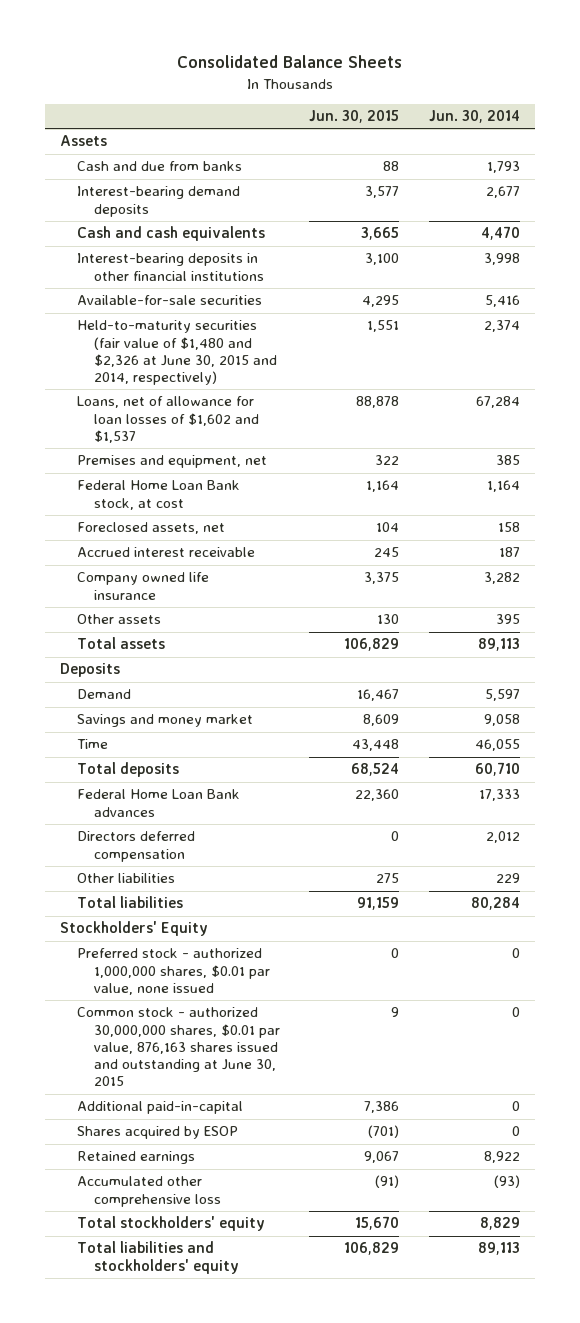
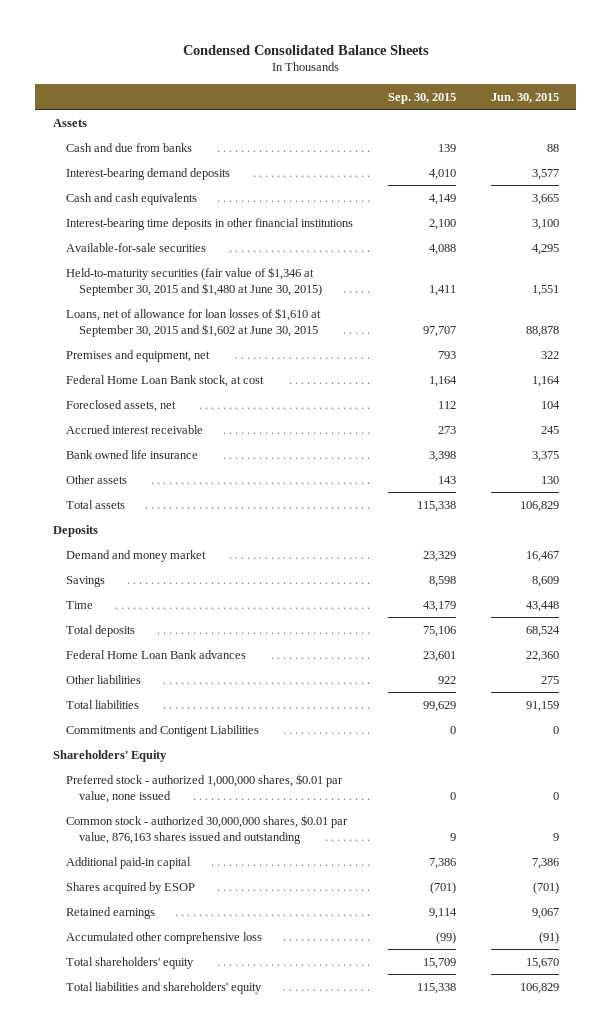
- Consolidated Balance Sheets
+ Condensed Consolidated Balance Sheets
- | Jun. 30, 2015 | Jun. 30, 2014
+ | Sep. 30, 2015 | Jun. 30, 2015
- Interest-bearing deposits in other financial institutions | 3,100 | 3,998
+ Interest-bearing time deposits in other financial institutions | 2,100 | 3,100
- Held-to-maturity securities (fair value of $1,480 and $2,326 at June 30, 2015 and 2014, respectively) | 1,551 | 2,374
- Loans, net of allowance for loan losses of $1,602 and $1,537 | 88,878 | 67,284
+ Held-to-maturity securities (fair value of $1,346 at September 30, 2015 and $1,480 at June 30, 2015) | 1,411 | 1,551
+ Loans, net of allowance for loan losses of $1,610 at September 30, 2015 and $1,602 at June 30, 2015 | 97,707 | 88,878
- Company owned life insurance | 3,375 | 3,282
+ Bank owned life insurance | 3,398 | 3,375
- Demand | 16,467 | 5,597
- Savings and money market | 8,609 | 9,058
+ Demand and money market | 23,329 | 16,467
+ Savings | 8,598 | 8,609
- Directors deferred compensation | 0 | 2,012
- Stockholders' Equity
+ Commitments and Contigent Liabilities | 0 | 0
+ Shareholders' Equity
- Common stock - authorized 30,000,000 shares, $0.01 par value, 876,163 shares issued and outstanding at June 30, 2015 | 9 | 0
- Additional paid-in-capital | 7,386 | 0
+ Common stock - authorized 30,000,000 shares, $0.01 par value, 876,163 shares issued and outstanding | 9 | 9
+ Additional paid-in capital | 7,386 | 7,386
- Total stockholders' equity | 15,670 | 8,829
- Total liabilities and stockholders' equity | 106,829 | 89,113
+ Total shareholders' equity | 15,709 | 15,670
+ Total liabilities and shareholders' equity | 115,338 | 106,829

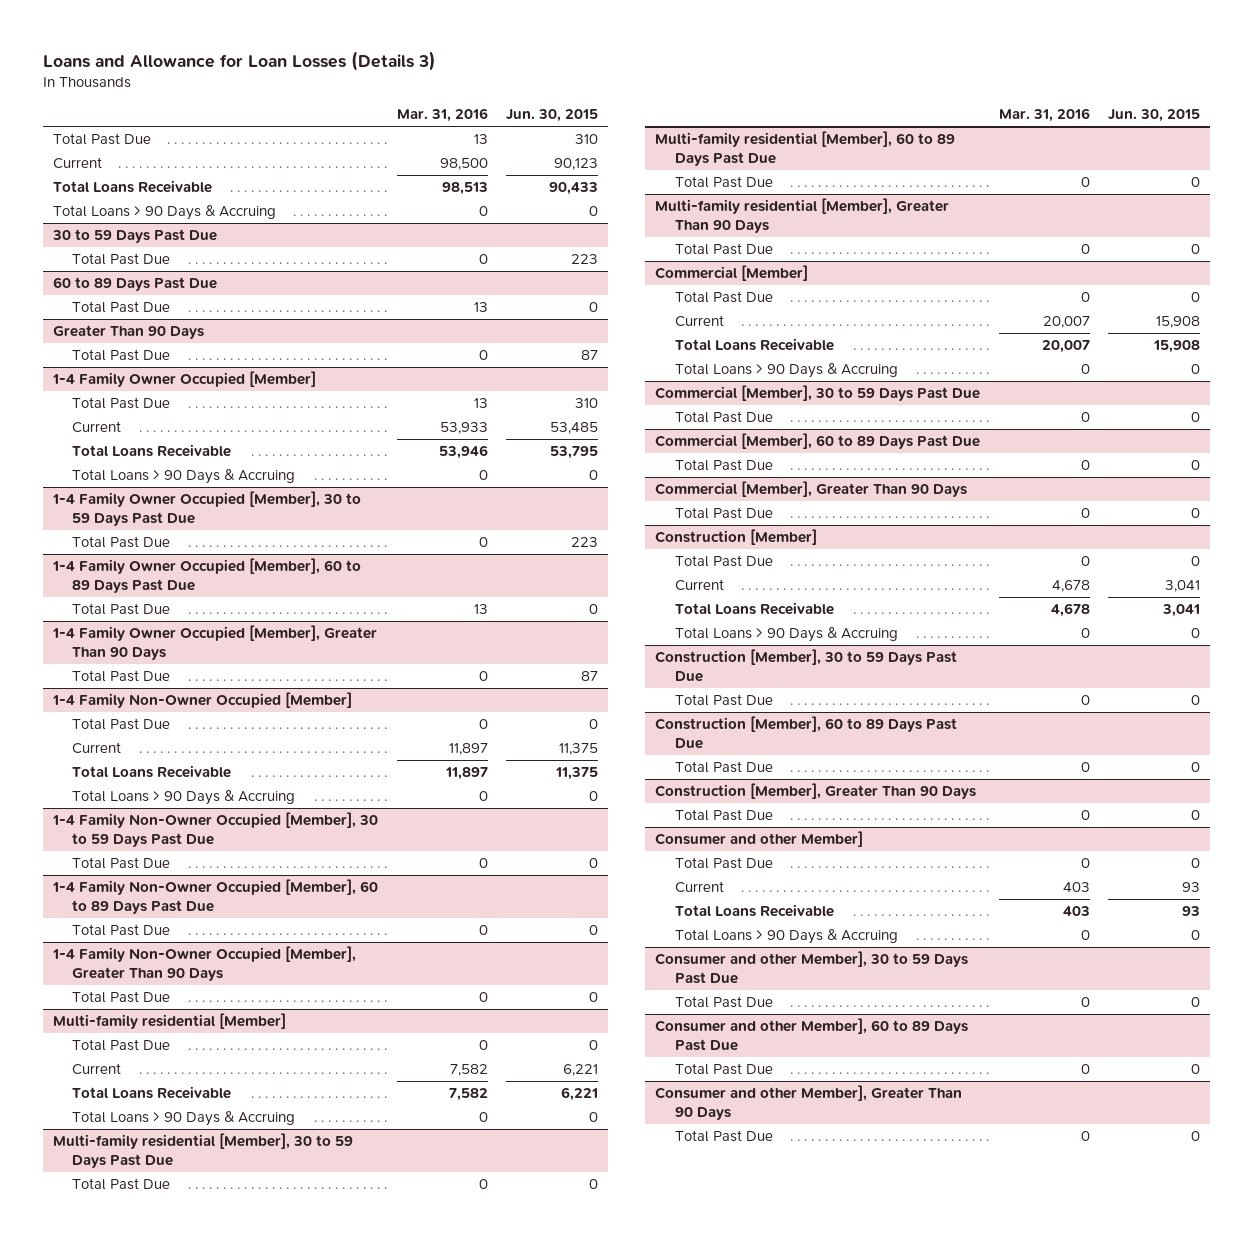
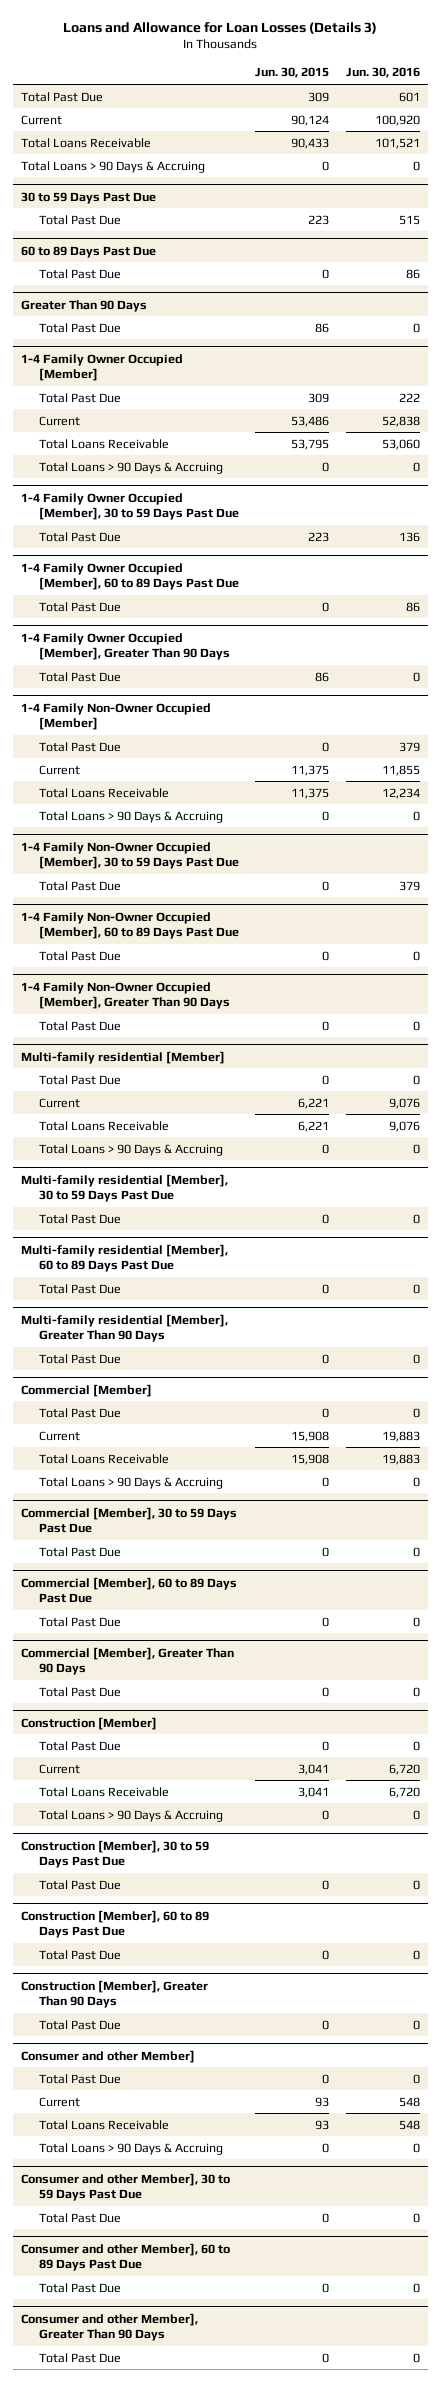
- | Mar. 31, 2016 | Jun. 30, 2015
+ | Jun. 30, 2015 | Jun. 30, 2016
- Total Past Due | 13 | 310
- Current | 98,500 | 90,123
+ Total Past Due | 309 | 601
+ Current | 90,124 | 100,920
@ Greater Than 90 Days
- Total Past Due | 0 | 87
+ Total Past Due | 86 | 0
@ 1-4 Family Owner Occupied [Member]
- Total Past Due | 13 | 310
- Current | 53,933 | 53,485
+ Total Past Due | 309 | 222
+ Current | 53,486 | 52,838
@ 1-4 Family Owner Occupied [Member], Greater Than 90 Days
- Total Past Due | 0 | 87
+ Total Past Due | 86 | 0

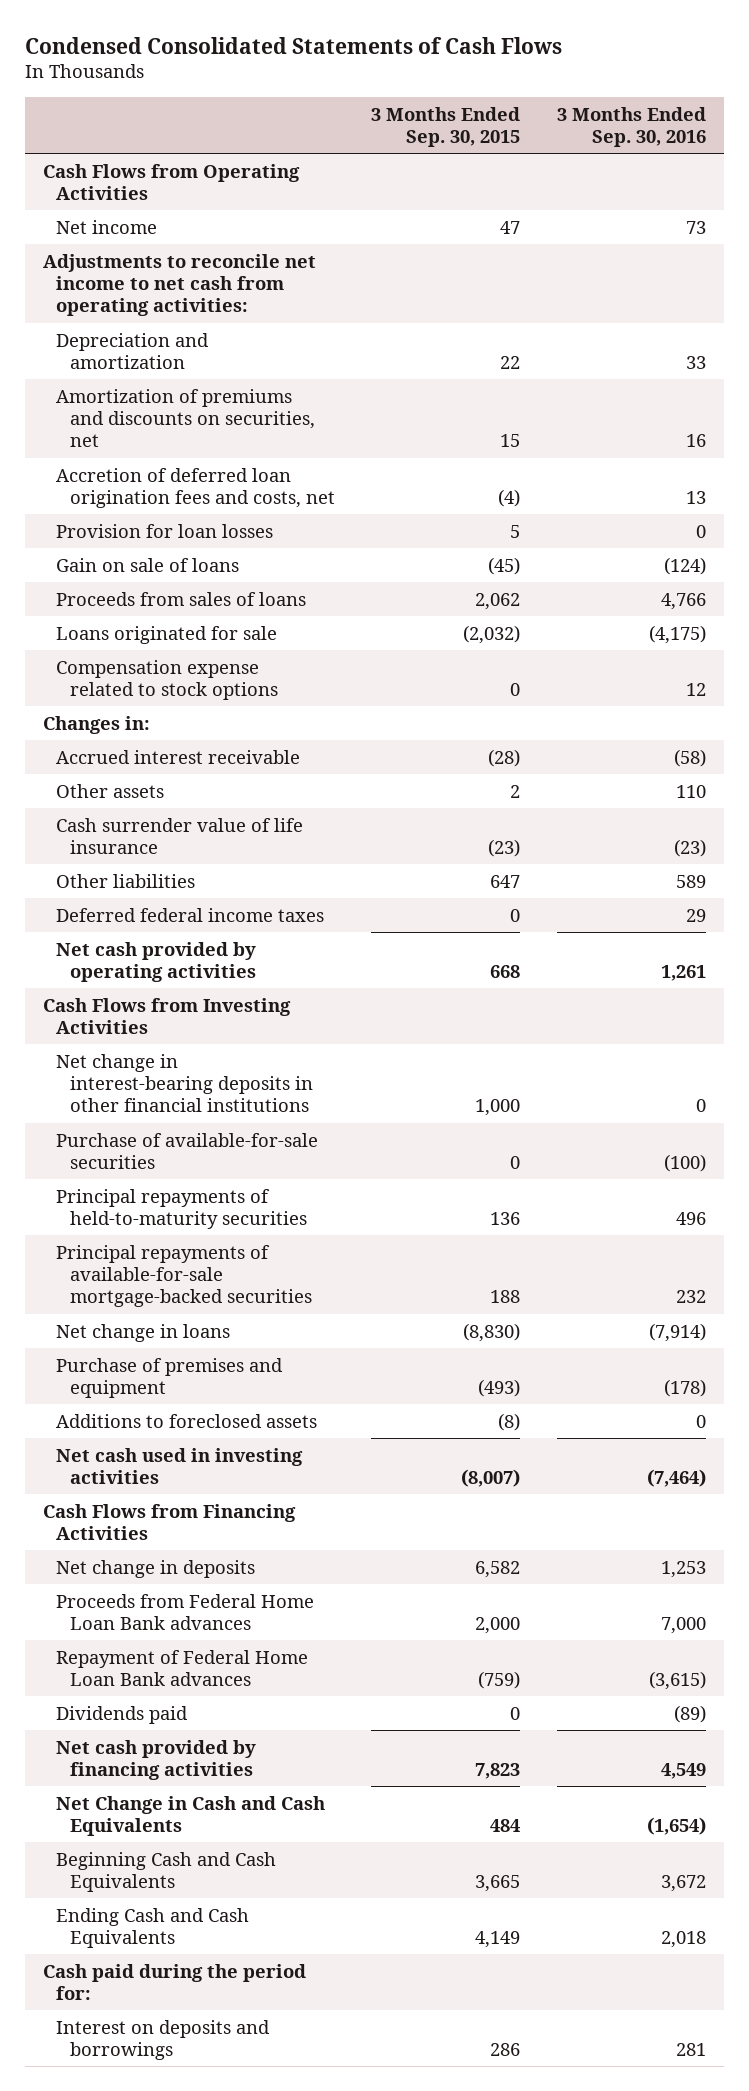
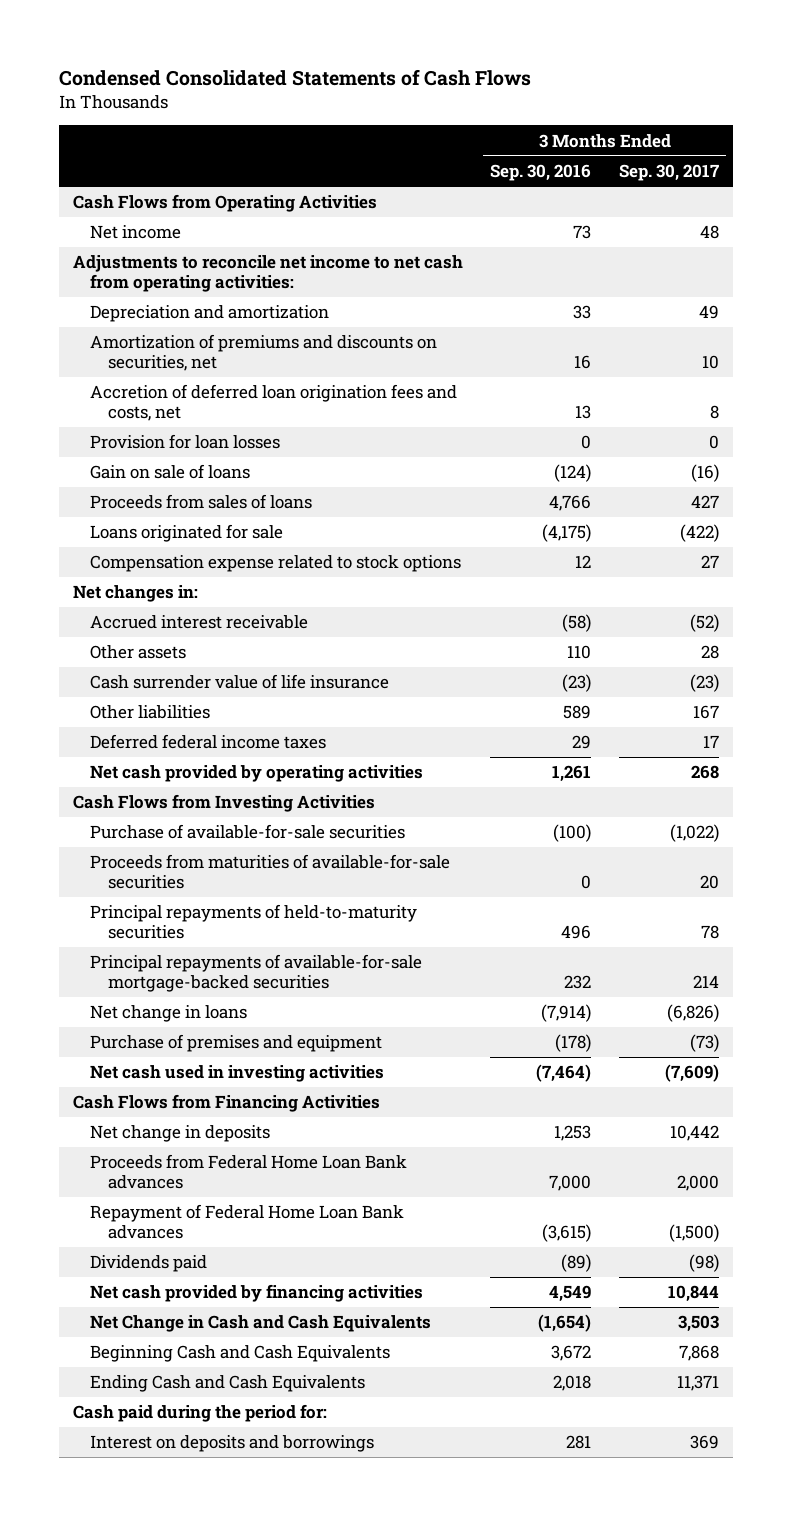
- | 3 Months Ended Sep. 30, 2015 | 3 Months Ended Sep. 30, 2016
+ | 3 Months Ended Sep. 30, 2016 | 3 Months Ended Sep. 30, 2017
- Changes in:
+ Net changes in:
- Net change in interest-bearing deposits in other financial institutions | 1,000 | 0
+ Proceeds from maturities of available-for-sale securities | 0 | 20
- Additions to foreclosed assets | (8) | 0

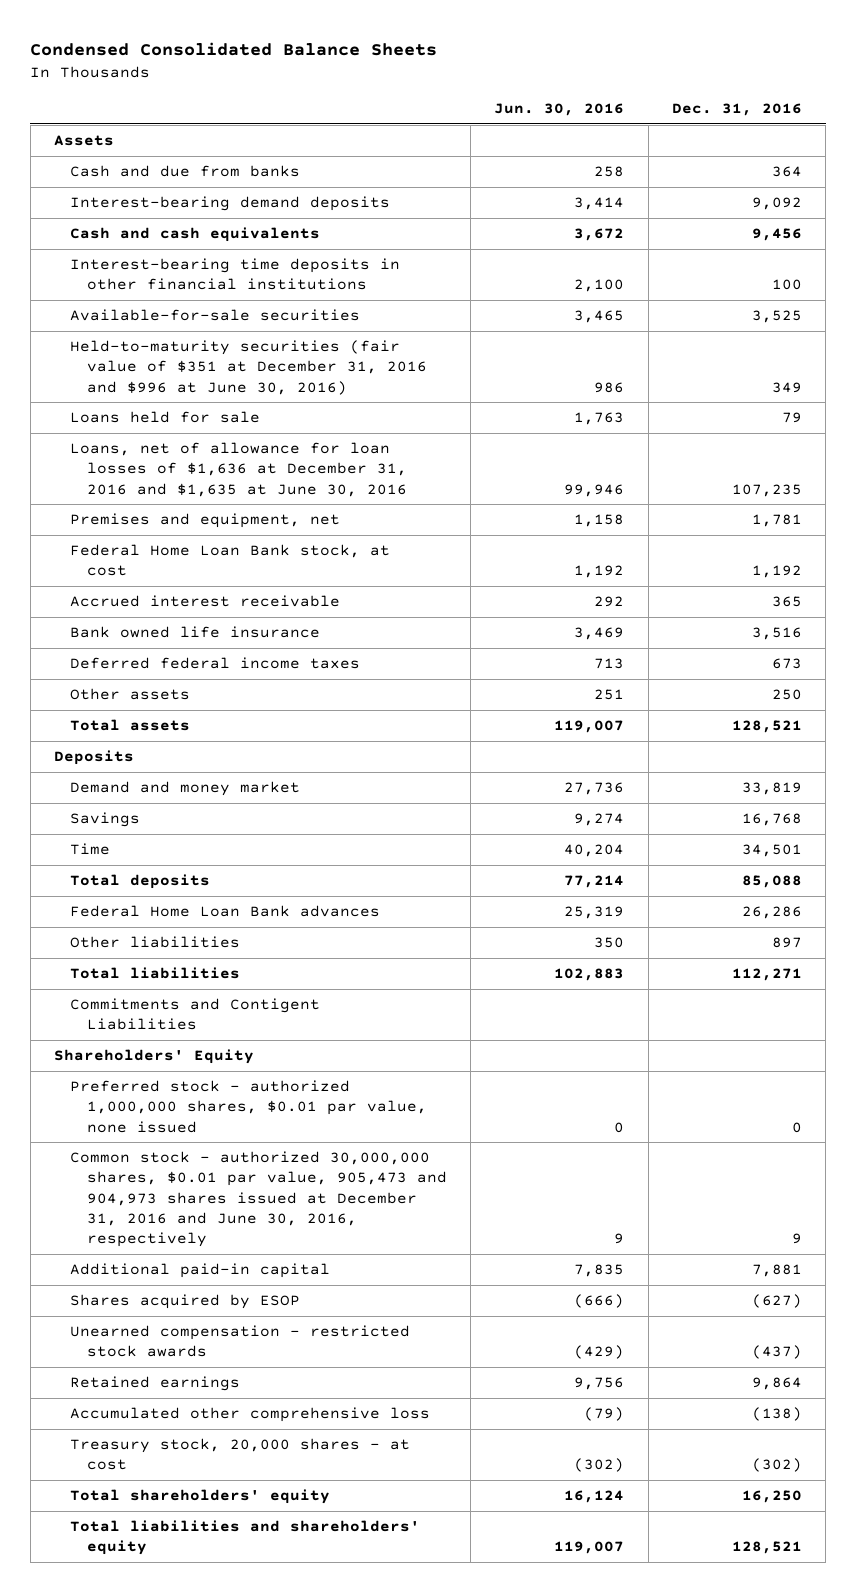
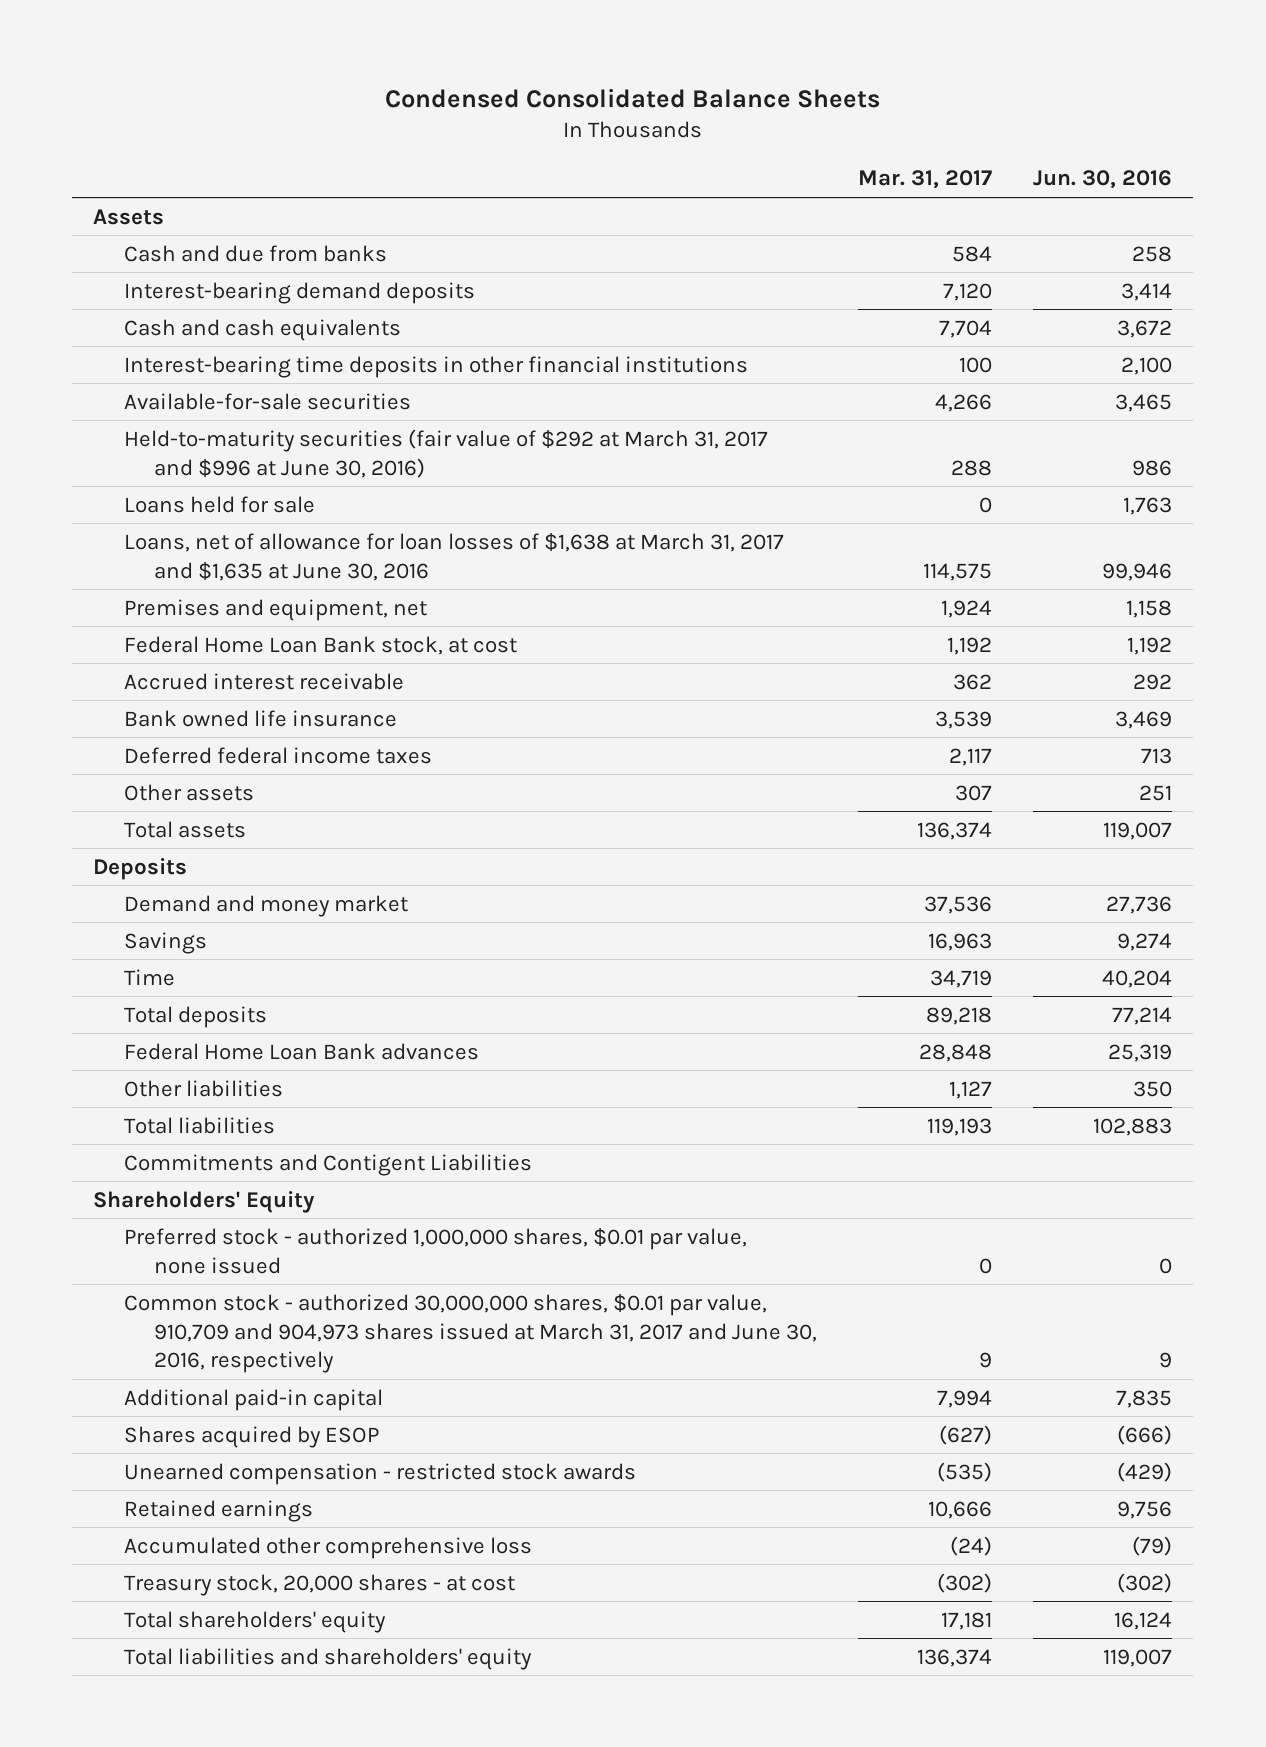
- | Jun. 30, 2016 | Dec. 31, 2016
+ | Mar. 31, 2017 | Jun. 30, 2016
- Held-to-maturity securities (fair value of $351 at December 31, 2016 and $996 at June 30, 2016) | 986 | 349
+ Held-to-maturity securities (fair value of $292 at March 31, 2017 and $996 at June 30, 2016) | 288 | 986
- Loans, net of allowance for loan losses of $1,636 at December 31, 2016 and $1,635 at June 30, 2016 | 99,946 | 107,235
+ Loans, net of allowance for loan losses of $1,638 at March 31, 2017 and $1,635 at June 30, 2016 | 114,575 | 99,946
- Common stock - authorized 30,000,000 shares, $0.01 par value, 905,473 and 904,973 shares issued at December 31, 2016 and June 30, 2016, respectively | 9 | 9
+ Common stock - authorized 30,000,000 shares, $0.01 par value, 910,709 and 904,973 shares issued at March 31, 2017 and June 30, 2016, respectively | 9 | 9

